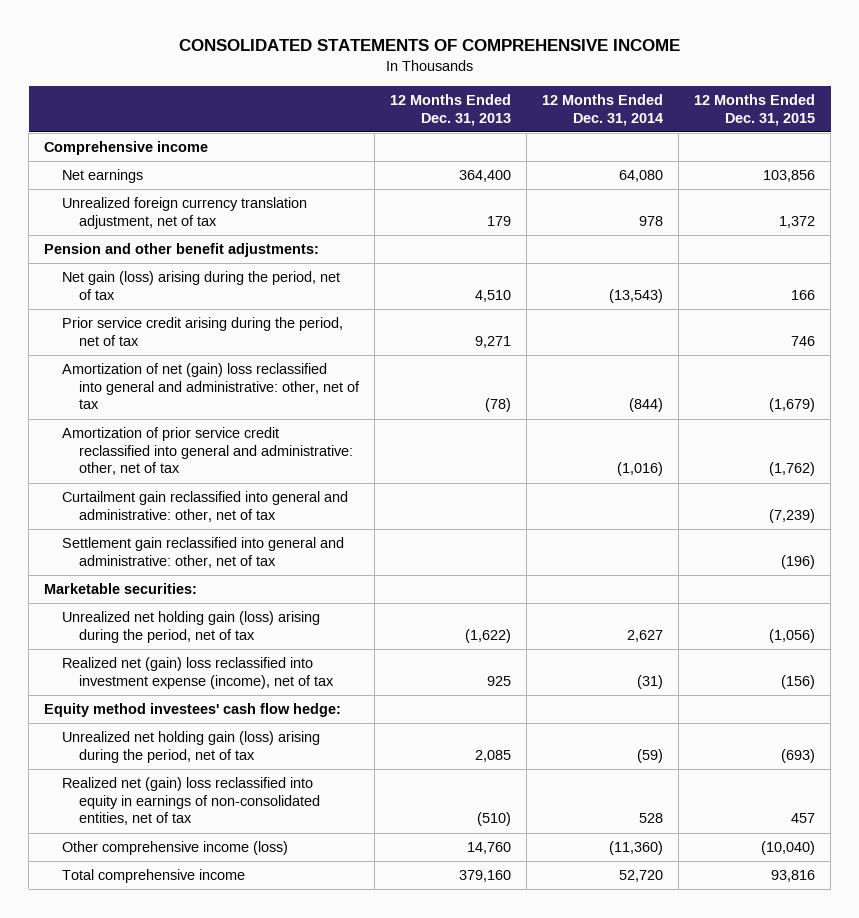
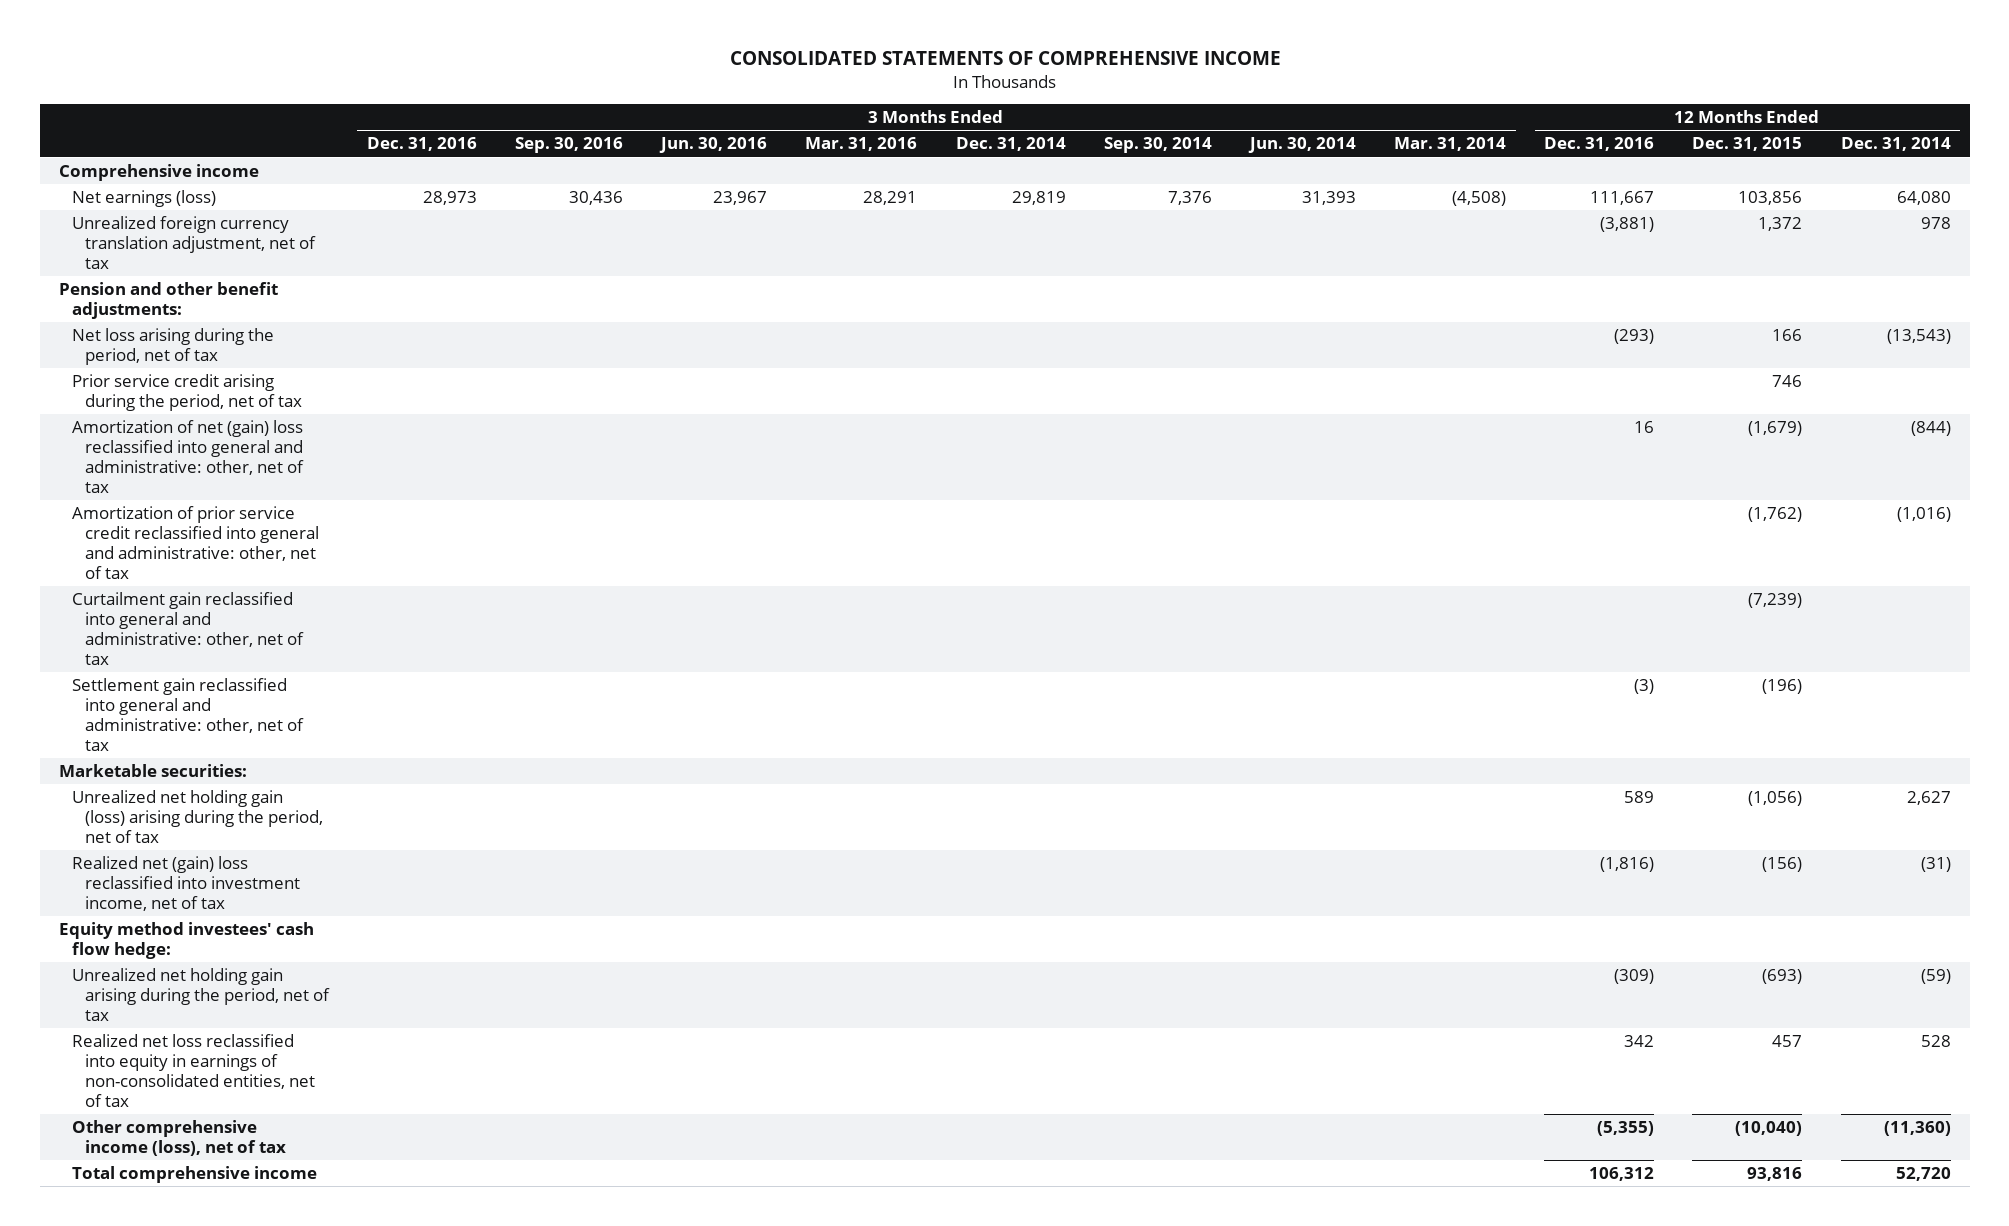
- | 12 Months Ended Dec. 31, 2013 | 12 Months Ended Dec. 31, 2014 | 12 Months Ended Dec. 31, 2015
+ | 3 Months Ended Dec. 31, 2016 | 3 Months Ended Sep. 30, 2016 | 3 Months Ended Jun. 30, 2016 | 3 Months Ended Mar. 31, 2016 | 3 Months Ended Dec. 31, 2014 | 3 Months Ended Sep. 30, 2014 | 3 Months Ended Jun. 30, 2014 | 3 Months Ended Mar. 31, 2014 | 12 Months Ended Dec. 31, 2016 | 12 Months Ended Dec. 31, 2015 | 12 Months Ended Dec. 31, 2014
- Net earnings | 364,400 | 64,080 | 103,856
+ Net earnings (loss) | 28,973 | 30,436 | 23,967 | 28,291 | 29,819 | 7,376 | 31,393 | (4,508) | 111,667 | 103,856 | 64,080
- Net gain (loss) arising during the period, net of tax | 4,510 | (13,543) | 166
+ Net loss arising during the period, net of tax | | | | | | | | | (293) | 166 | (13,543)
- Realized net (gain) loss reclassified into investment expense (income), net of tax | 925 | (31) | (156)
+ Realized net (gain) loss reclassified into investment income, net of tax | | | | | | | | | (1,816) | (156) | (31)
- Unrealized net holding gain (loss) arising during the period, net of tax | 2,085 | (59) | (693)
- Realized net (gain) loss reclassified into equity in earnings of non-consolidated entities, net of tax | (510) | 528 | 457
- Other comprehensive income (loss) | 14,760 | (11,360) | (10,040)
+ Unrealized net holding gain arising during the period, net of tax | | | | | | | | | (309) | (693) | (59)
+ Realized net loss reclassified into equity in earnings of non-consolidated entities, net of tax | | | | | | | | | 342 | 457 | 528
+ Other comprehensive income (loss), net of tax | | | | | | | | | (5,355) | (10,040) | (11,360)

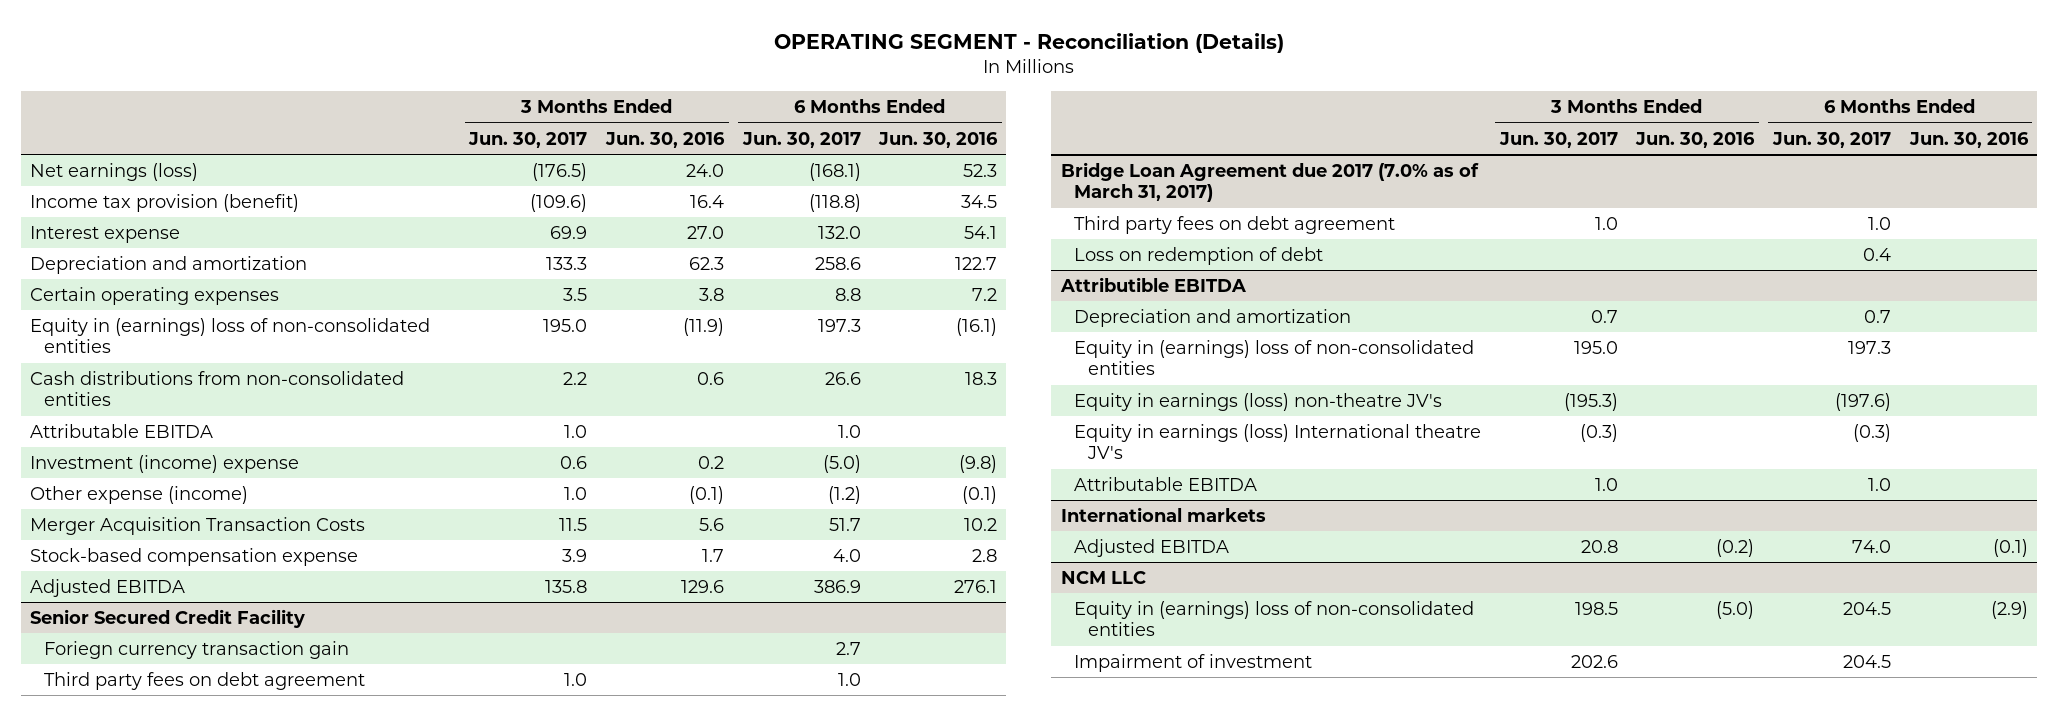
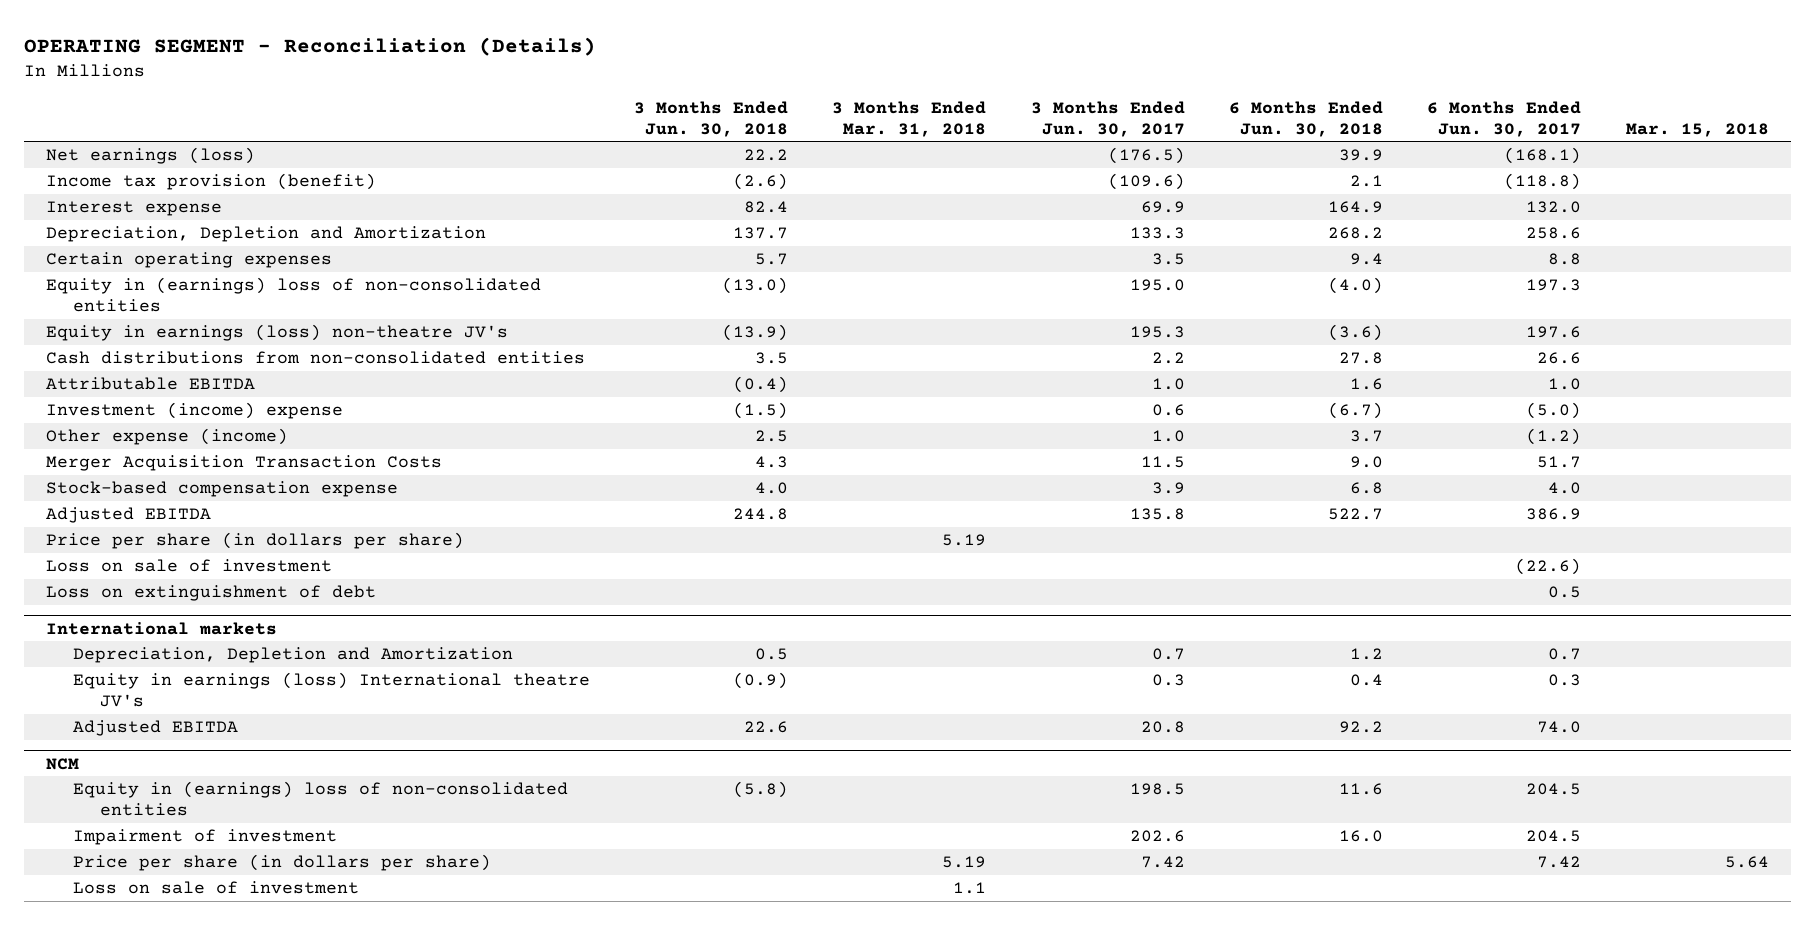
- | 3 Months Ended Jun. 30, 2017 | 3 Months Ended Jun. 30, 2016 | 6 Months Ended Jun. 30, 2017 | 6 Months Ended Jun. 30, 2016
+ | 3 Months Ended Jun. 30, 2018 | 3 Months Ended Mar. 31, 2018 | 3 Months Ended Jun. 30, 2017 | 6 Months Ended Jun. 30, 2018 | 6 Months Ended Jun. 30, 2017 | Mar. 15, 2018
- Depreciation and amortization | 133.3 | 62.3 | 258.6 | 122.7
+ Depreciation, Depletion and Amortization | 137.7 | | 133.3 | 268.2 | 258.6 |
+ Equity in earnings (loss) non-theatre JV's | (13.9) | | 195.3 | (3.6) | 197.6 |
- Senior Secured Credit Facility
- Foriegn currency transaction gain | | | 2.7 |
- Third party fees on debt agreement | 1.0 | | 1.0 |
- Bridge Loan Agreement due 2017 (7.0% as of March 31, 2017)
- Third party fees on debt agreement | 1.0 | | 1.0 |
- Loss on redemption of debt | | | 0.4 |
- Attributible EBITDA
- Depreciation and amortization | 0.7 | | 0.7 |
- Equity in (earnings) loss of non-consolidated entities | 195.0 | | 197.3 |
- Equity in earnings (loss) non-theatre JV's | (195.3) | | (197.6) |
- Equity in earnings (loss) International theatre JV's | (0.3) | | (0.3) |
- Attributable EBITDA | 1.0 | | 1.0 |
+ Price per share (in dollars per share) | | 5.19 | | | |
+ Loss on sale of investment | | | | | (22.6) |
+ Loss on extinguishment of debt | | | | | 0.5 |
@ International markets
+ Depreciation, Depletion and Amortization | 0.5 | | 0.7 | 1.2 | 0.7 |
+ Equity in earnings (loss) International theatre JV's | (0.9) | | 0.3 | 0.4 | 0.3 |
- NCM LLC
+ NCM
+ Price per share (in dollars per share) | | 5.19 | 7.42 | | 7.42 | 5.64
+ Loss on sale of investment | | 1.1 | | | |

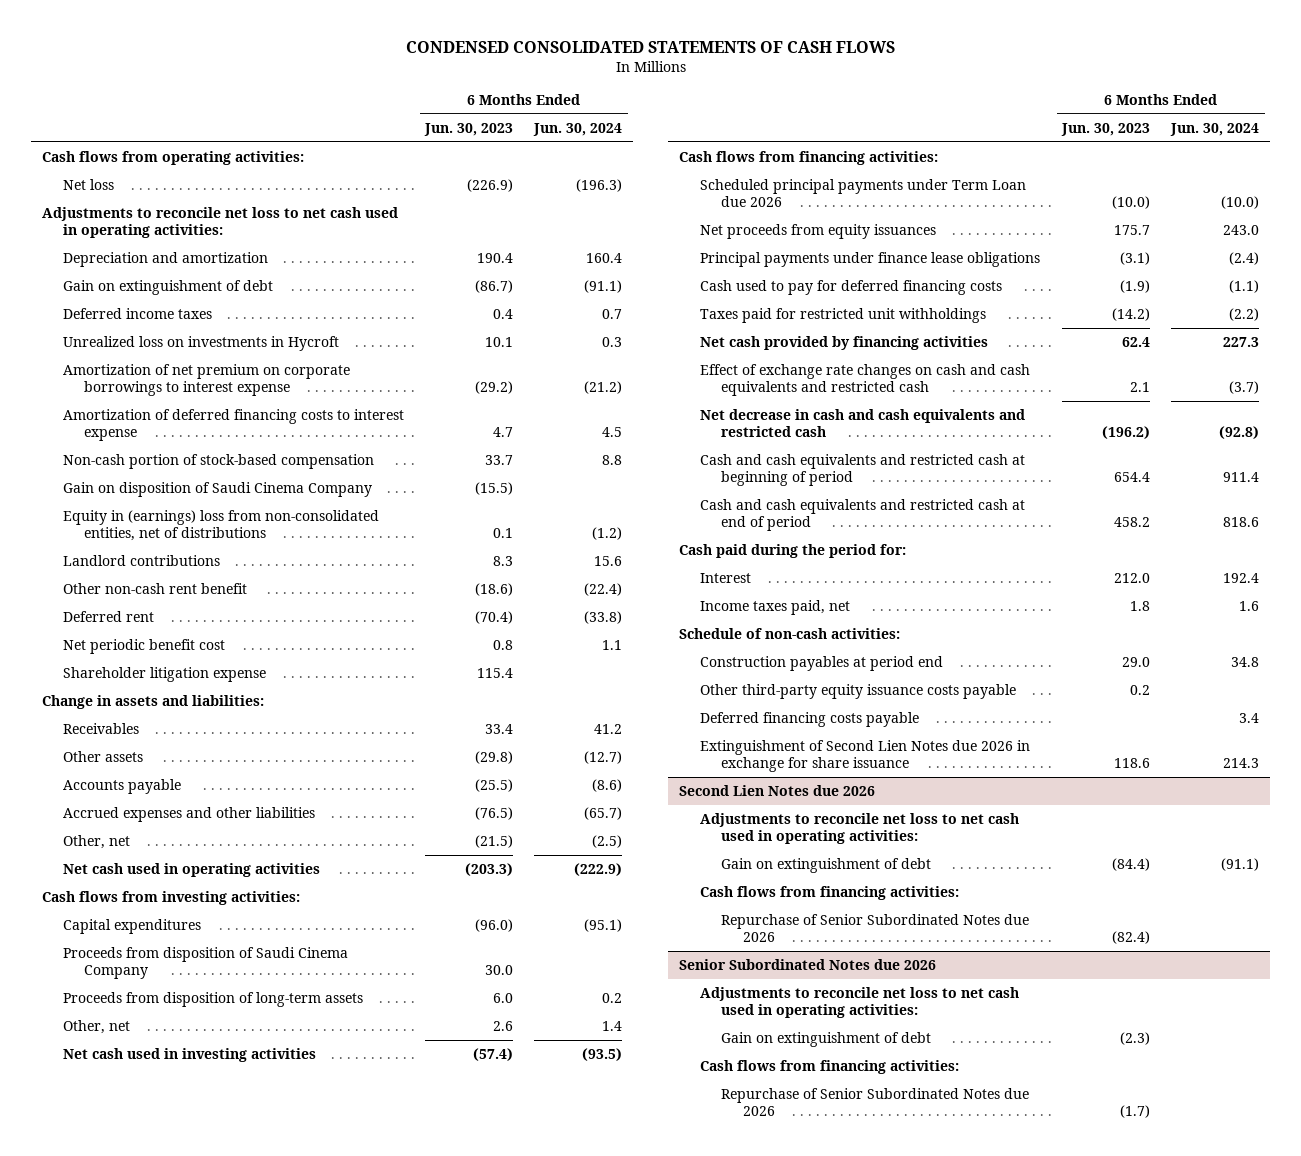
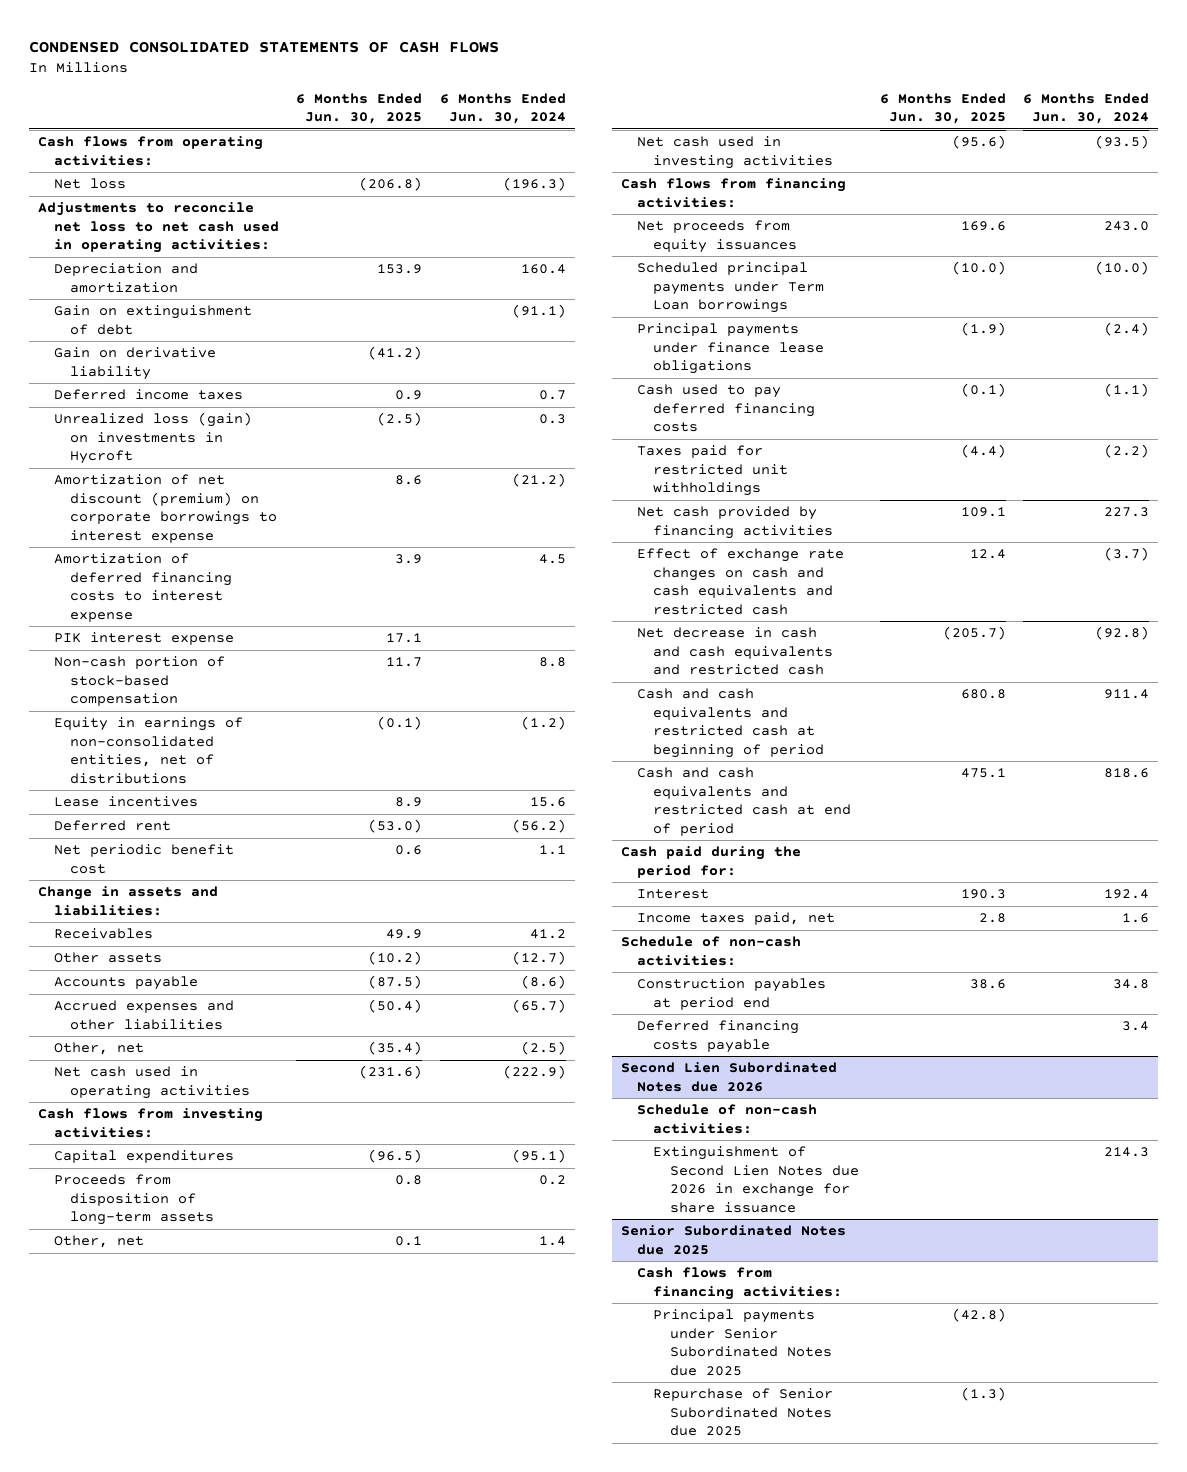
- | 6 Months Ended Jun. 30, 2023 | 6 Months Ended Jun. 30, 2024
+ | 6 Months Ended Jun. 30, 2025 | 6 Months Ended Jun. 30, 2024
+ Gain on derivative liability | (41.2) |
- Unrealized loss on investments in Hycroft | 10.1 | 0.3
- Amortization of net premium on corporate borrowings to interest expense | (29.2) | (21.2)
+ Unrealized loss (gain) on investments in Hycroft | (2.5) | 0.3
+ Amortization of net discount (premium) on corporate borrowings to interest expense | 8.6 | (21.2)
+ PIK interest expense | 17.1 |
- Gain on disposition of Saudi Cinema Company | (15.5) |
- Equity in (earnings) loss from non-consolidated entities, net of distributions | 0.1 | (1.2)
- Landlord contributions | 8.3 | 15.6
- Other non-cash rent benefit | (18.6) | (22.4)
- Deferred rent | (70.4) | (33.8)
+ Equity in earnings of non-consolidated entities, net of distributions | (0.1) | (1.2)
+ Lease incentives | 8.9 | 15.6
+ Deferred rent | (53.0) | (56.2)
- Shareholder litigation expense | 115.4 |
- Proceeds from disposition of Saudi Cinema Company | 30.0 |
- Scheduled principal payments under Term Loan due 2026 | (10.0) | (10.0)
+ Scheduled principal payments under Term Loan borrowings | (10.0) | (10.0)
- Cash used to pay for deferred financing costs | (1.9) | (1.1)
+ Cash used to pay deferred financing costs | (0.1) | (1.1)
- Other third-party equity issuance costs payable | 0.2 |
+ Second Lien Subordinated Notes due 2026
+ Schedule of non-cash activities:
- Second Lien Notes due 2026
- Adjustments to reconcile net loss to net cash used in operating activities:
- Gain on extinguishment of debt | (84.4) | (91.1)
- Cash flows from financing activities:
- Repurchase of Senior Subordinated Notes due 2026 | (82.4) |
- Senior Subordinated Notes due 2026
- Adjustments to reconcile net loss to net cash used in operating activities:
- Gain on extinguishment of debt | (2.3) |
+ Senior Subordinated Notes due 2025
- Repurchase of Senior Subordinated Notes due 2026 | (1.7) |
+ Principal payments under Senior Subordinated Notes due 2025 | (42.8) |
+ Repurchase of Senior Subordinated Notes due 2025 | (1.3) |

